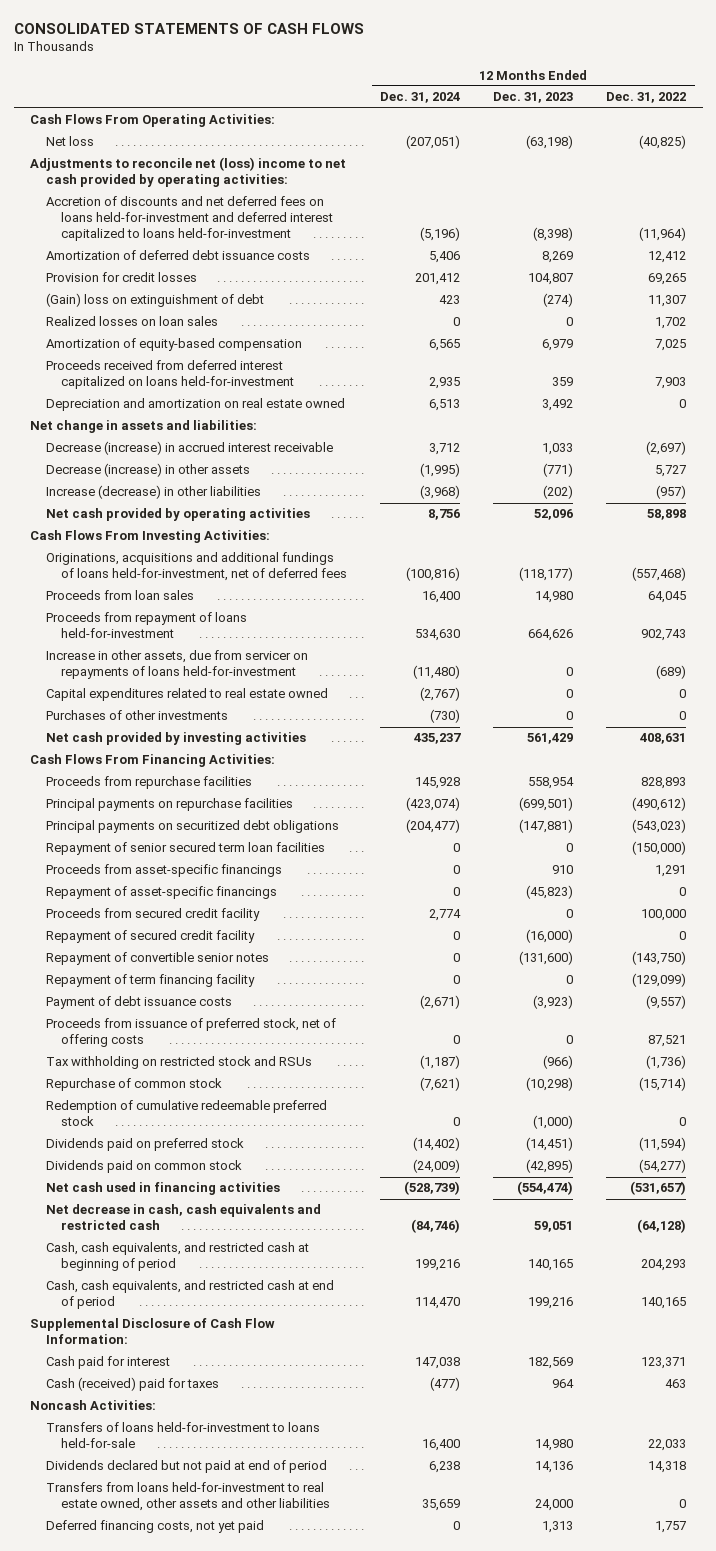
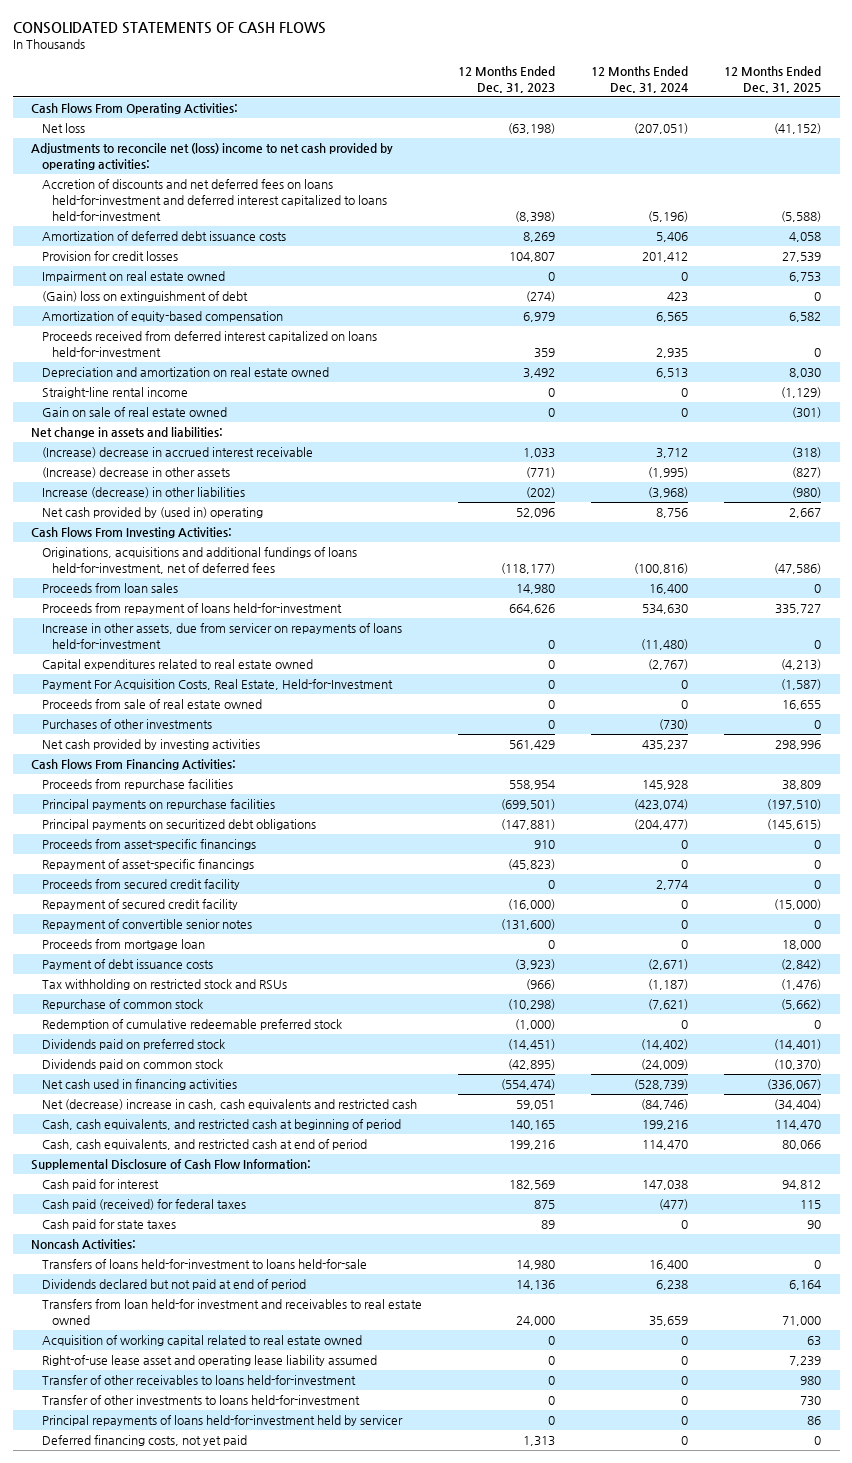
- | 12 Months Ended Dec. 31, 2024 | 12 Months Ended Dec. 31, 2023 | 12 Months Ended Dec. 31, 2022
+ | 12 Months Ended Dec. 31, 2023 | 12 Months Ended Dec. 31, 2024 | 12 Months Ended Dec. 31, 2025
+ Impairment on real estate owned | 0 | 0 | 6,753
- Realized losses on loan sales | 0 | 0 | 1,702
+ Straight-line rental income | 0 | 0 | (1,129)
+ Gain on sale of real estate owned | 0 | 0 | (301)
- Decrease (increase) in accrued interest receivable | 3,712 | 1,033 | (2,697)
- Decrease (increase) in other assets | (1,995) | (771) | 5,727
+ (Increase) decrease in accrued interest receivable | 1,033 | 3,712 | (318)
+ (Increase) decrease in other assets | (771) | (1,995) | (827)
- Net cash provided by operating activities | 8,756 | 52,096 | 58,898
+ Net cash provided by (used in) operating | 52,096 | 8,756 | 2,667
+ Payment For Acquisition Costs, Real Estate, Held-for-Investment | 0 | 0 | (1,587)
+ Proceeds from sale of real estate owned | 0 | 0 | 16,655
- Repayment of senior secured term loan facilities | 0 | 0 | (150,000)
- Repayment of term financing facility | 0 | 0 | (129,099)
+ Proceeds from mortgage loan | 0 | 0 | 18,000
- Proceeds from issuance of preferred stock, net of offering costs | 0 | 0 | 87,521
- Net decrease in cash, cash equivalents and restricted cash | (84,746) | 59,051 | (64,128)
+ Net (decrease) increase in cash, cash equivalents and restricted cash | 59,051 | (84,746) | (34,404)
- Cash (received) paid for taxes | (477) | 964 | 463
+ Cash paid (received) for federal taxes | 875 | (477) | 115
+ Cash paid for state taxes | 89 | 0 | 90
- Transfers from loans held-for-investment to real estate owned, other assets and other liabilities | 35,659 | 24,000 | 0
+ Transfers from loan held-for investment and receivables to real estate owned | 24,000 | 35,659 | 71,000
+ Acquisition of working capital related to real estate owned | 0 | 0 | 63
+ Right-of-use lease asset and operating lease liability assumed | 0 | 0 | 7,239
+ Transfer of other receivables to loans held-for-investment | 0 | 0 | 980
+ Transfer of other investments to loans held-for-investment | 0 | 0 | 730
+ Principal repayments of loans held-for-investment held by servicer | 0 | 0 | 86

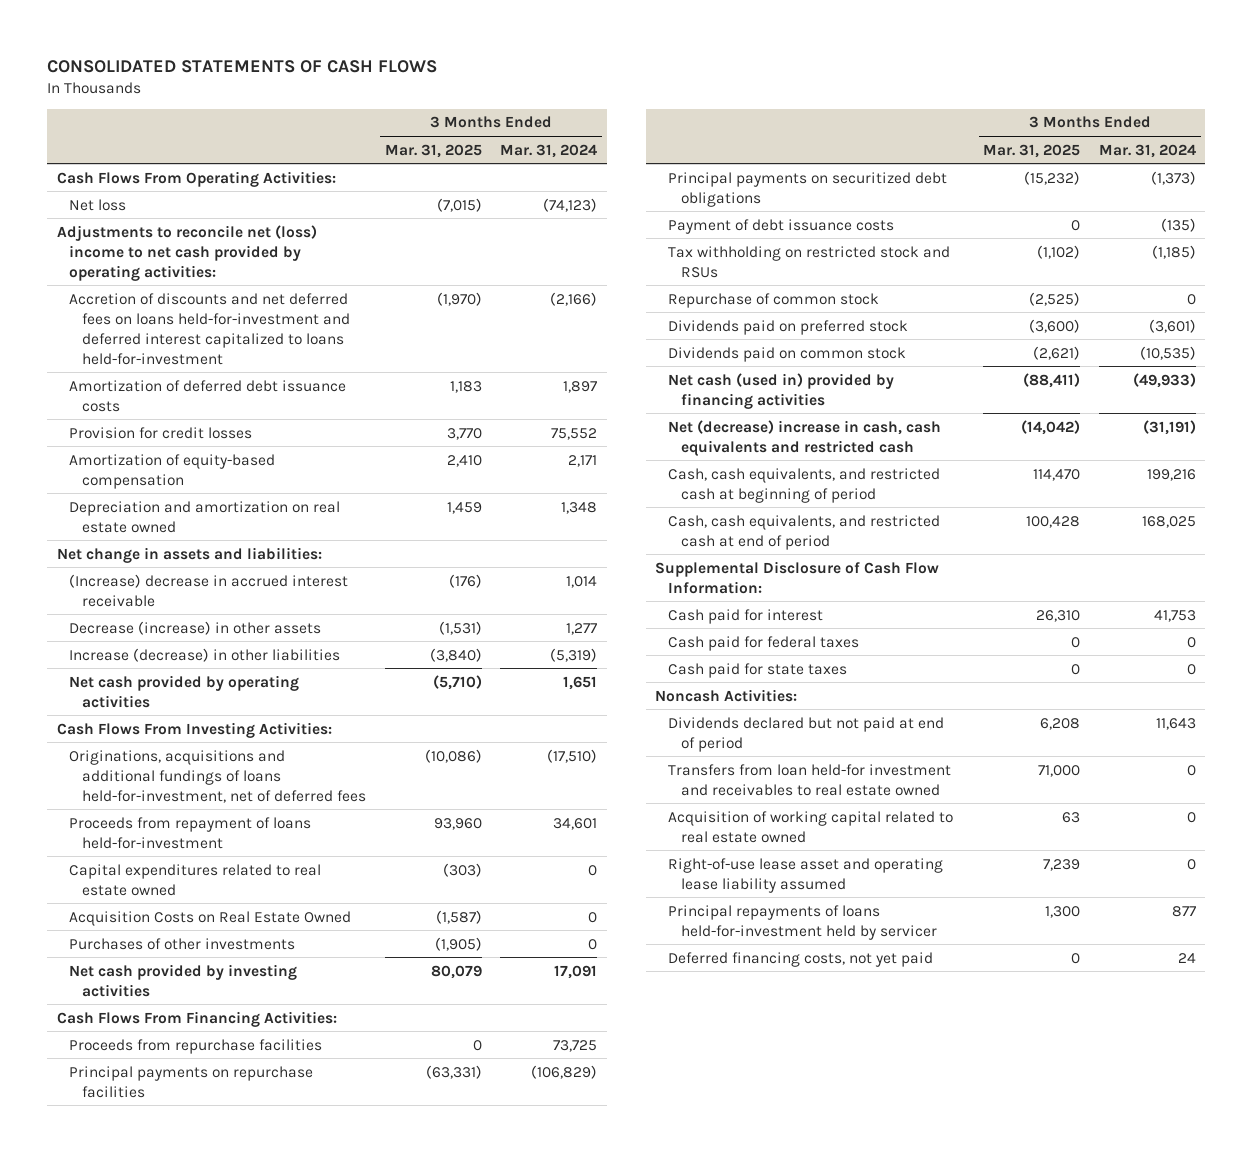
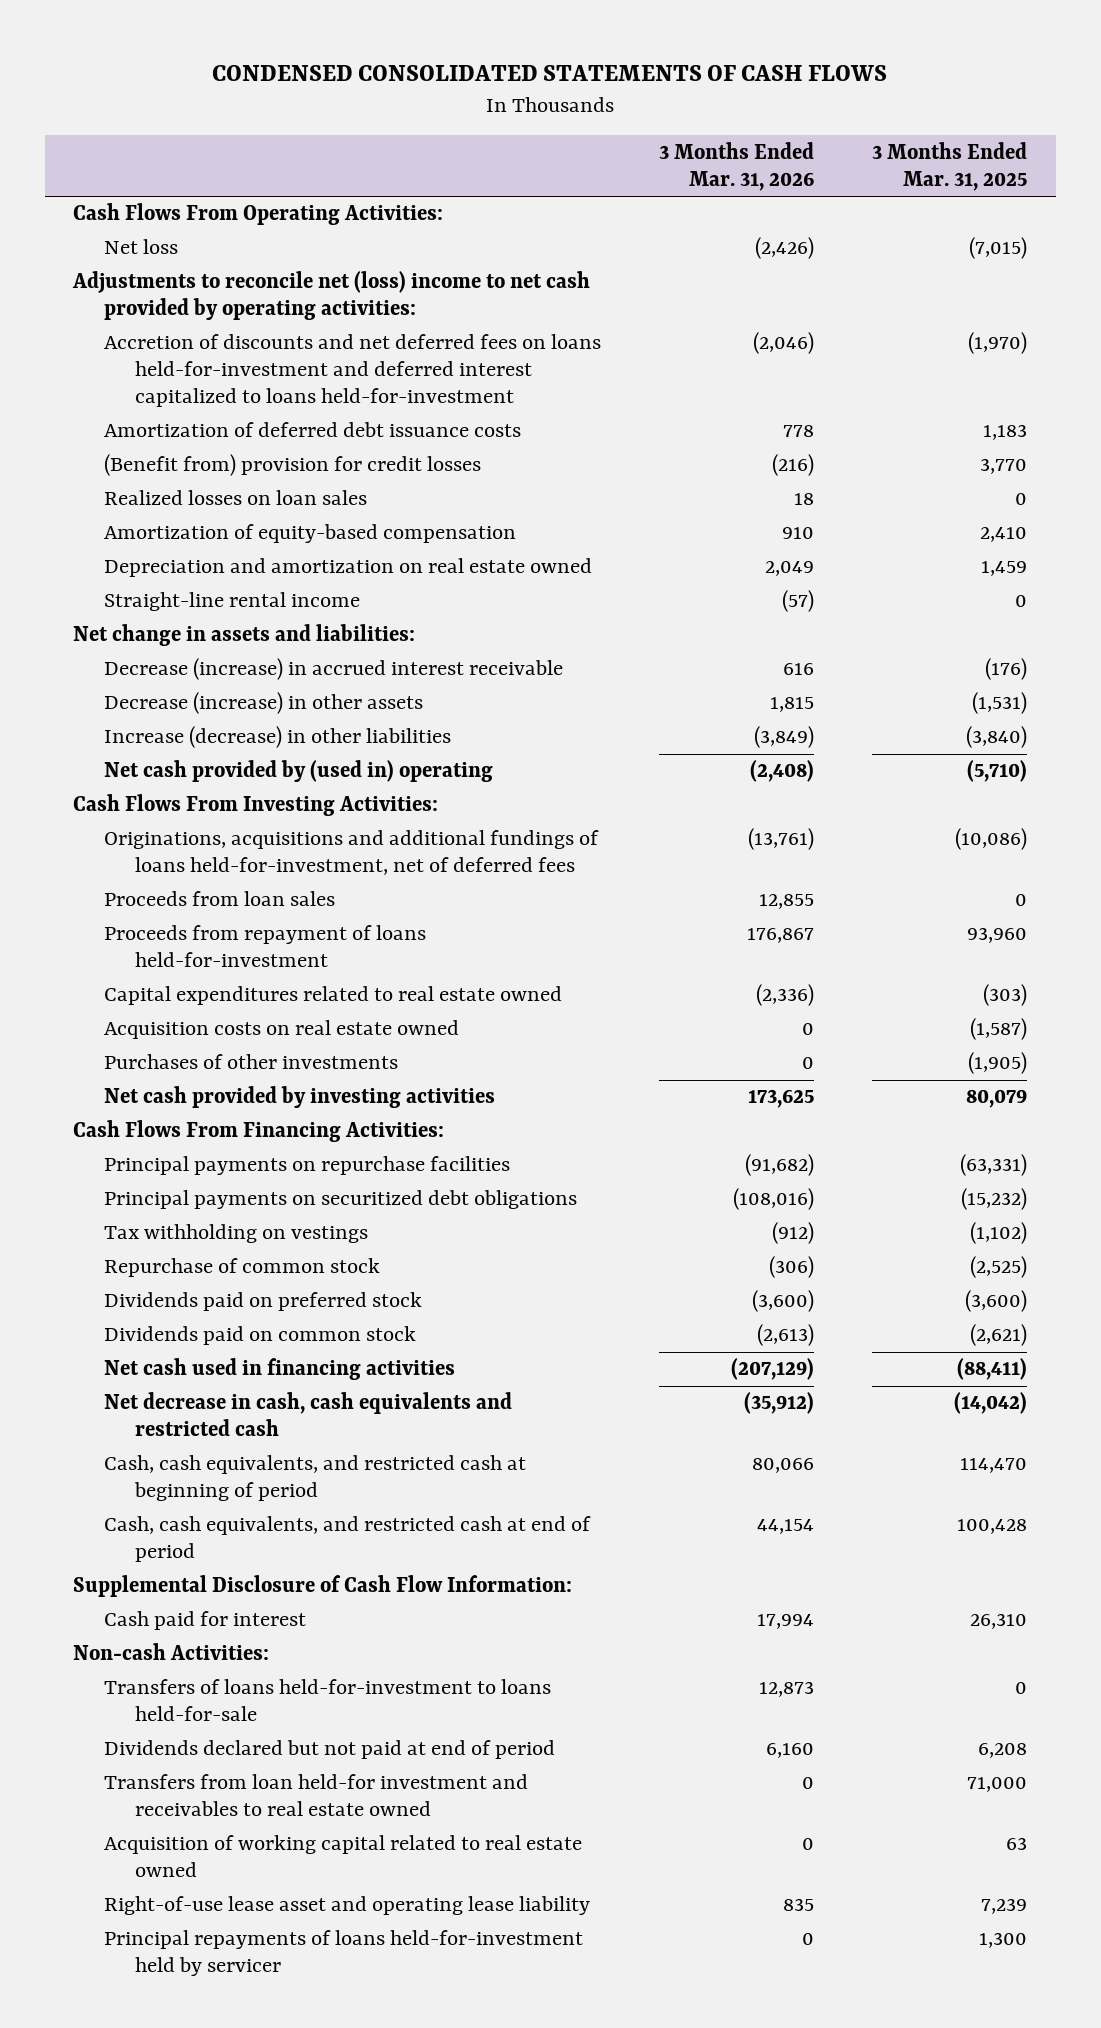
- CONSOLIDATED STATEMENTS OF CASH FLOWS
+ CONDENSED CONSOLIDATED STATEMENTS OF CASH FLOWS
- | 3 Months Ended Mar. 31, 2025 | 3 Months Ended Mar. 31, 2024
+ | 3 Months Ended Mar. 31, 2026 | 3 Months Ended Mar. 31, 2025
- Provision for credit losses | 3,770 | 75,552
+ (Benefit from) provision for credit losses | (216) | 3,770
+ Realized losses on loan sales | 18 | 0
+ Straight-line rental income | (57) | 0
- (Increase) decrease in accrued interest receivable | (176) | 1,014
+ Decrease (increase) in accrued interest receivable | 616 | (176)
- Net cash provided by operating activities | (5,710) | 1,651
+ Net cash provided by (used in) operating | (2,408) | (5,710)
+ Proceeds from loan sales | 12,855 | 0
- Acquisition Costs on Real Estate Owned | (1,587) | 0
+ Acquisition costs on real estate owned | 0 | (1,587)
- Proceeds from repurchase facilities | 0 | 73,725
- Payment of debt issuance costs | 0 | (135)
- Tax withholding on restricted stock and RSUs | (1,102) | (1,185)
+ Tax withholding on vestings | (912) | (1,102)
- Net cash (used in) provided by financing activities | (88,411) | (49,933)
- Net (decrease) increase in cash, cash equivalents and restricted cash | (14,042) | (31,191)
+ Net cash used in financing activities | (207,129) | (88,411)
+ Net decrease in cash, cash equivalents and restricted cash | (35,912) | (14,042)
- Cash paid for federal taxes | 0 | 0
- Cash paid for state taxes | 0 | 0
- Noncash Activities:
+ Non-cash Activities:
+ Transfers of loans held-for-investment to loans held-for-sale | 12,873 | 0
- Right-of-use lease asset and operating lease liability assumed | 7,239 | 0
+ Right-of-use lease asset and operating lease liability | 835 | 7,239
- Deferred financing costs, not yet paid | 0 | 24

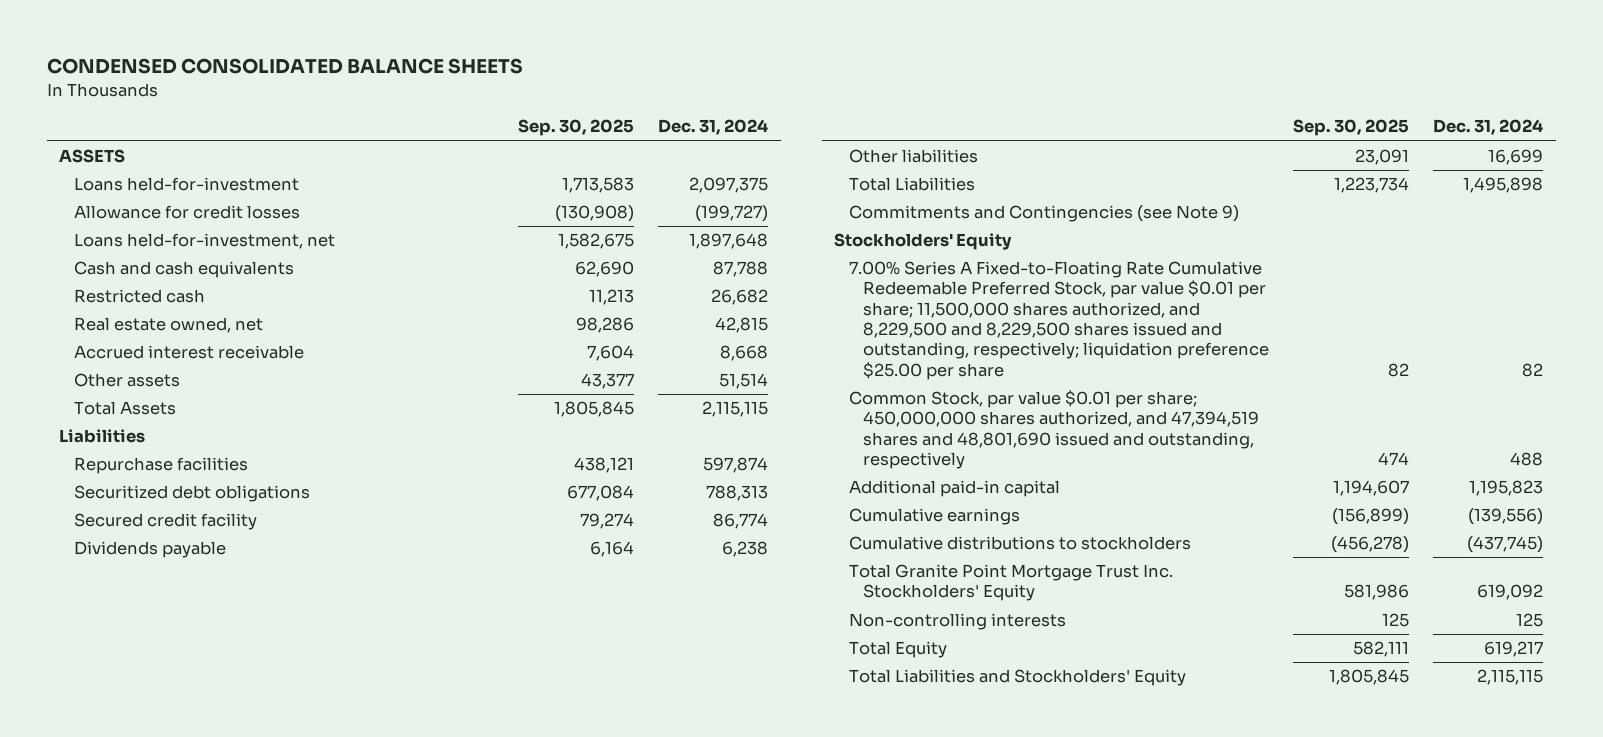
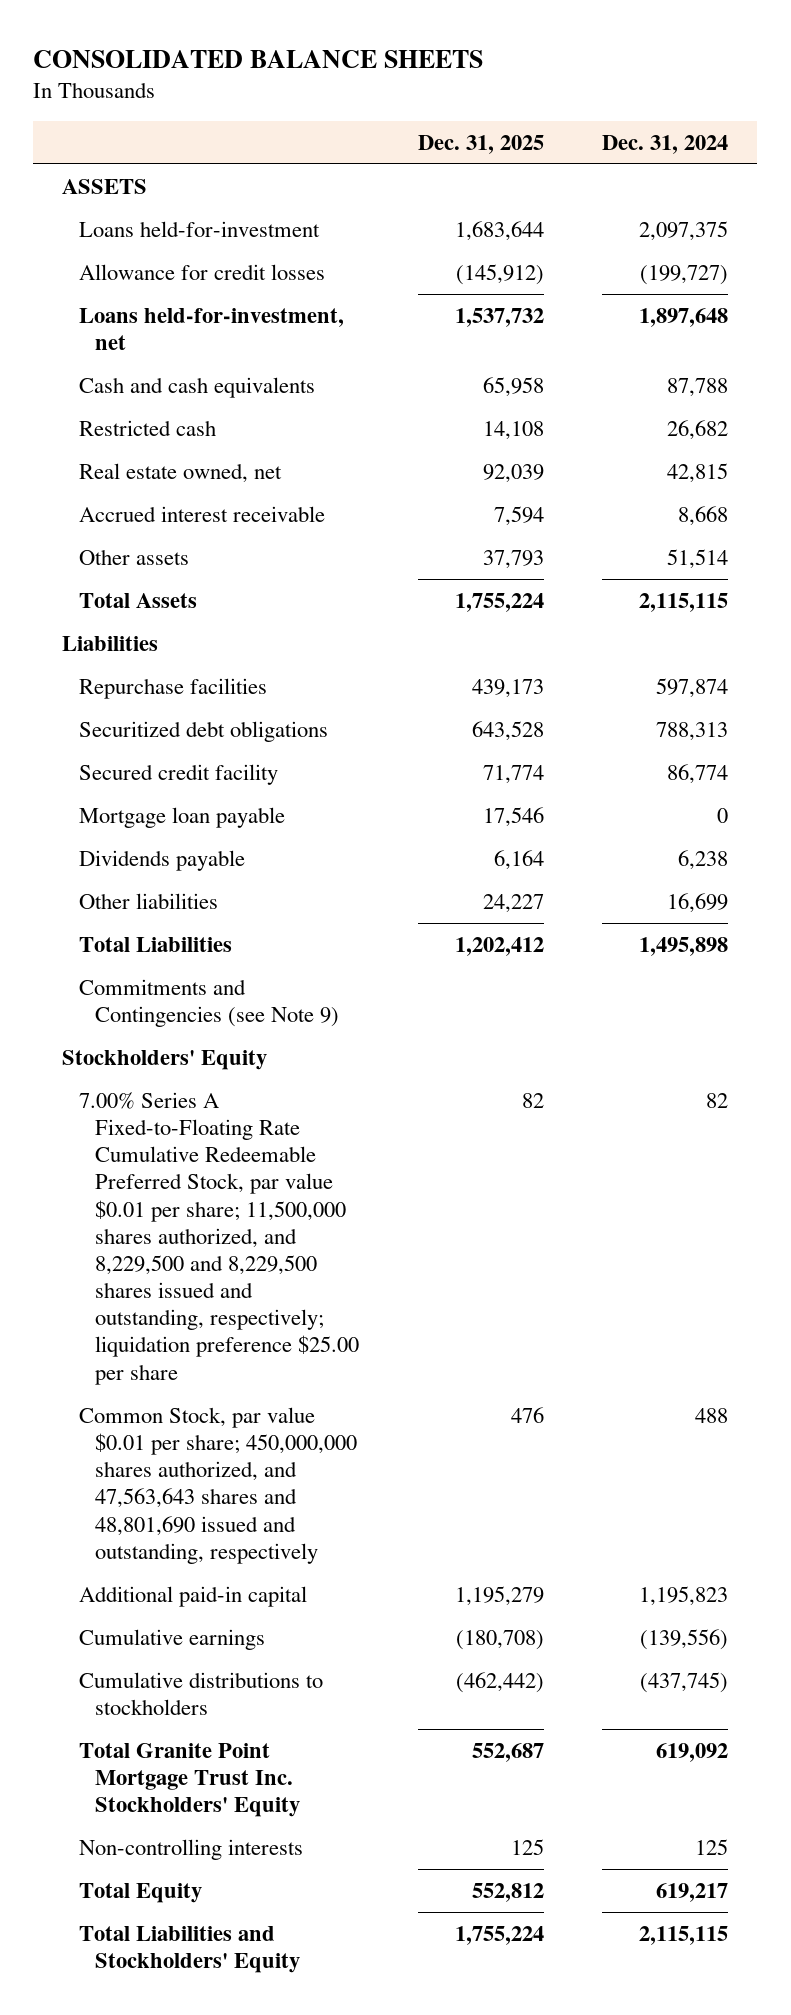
- CONDENSED CONSOLIDATED BALANCE SHEETS
+ CONSOLIDATED BALANCE SHEETS
- | Sep. 30, 2025 | Dec. 31, 2024
+ | Dec. 31, 2025 | Dec. 31, 2024
+ Mortgage loan payable | 17,546 | 0
- Common Stock, par value $0.01 per share; 450,000,000 shares authorized, and 47,394,519 shares and 48,801,690 issued and outstanding, respectively | 474 | 488
+ Common Stock, par value $0.01 per share; 450,000,000 shares authorized, and 47,563,643 shares and 48,801,690 issued and outstanding, respectively | 476 | 488

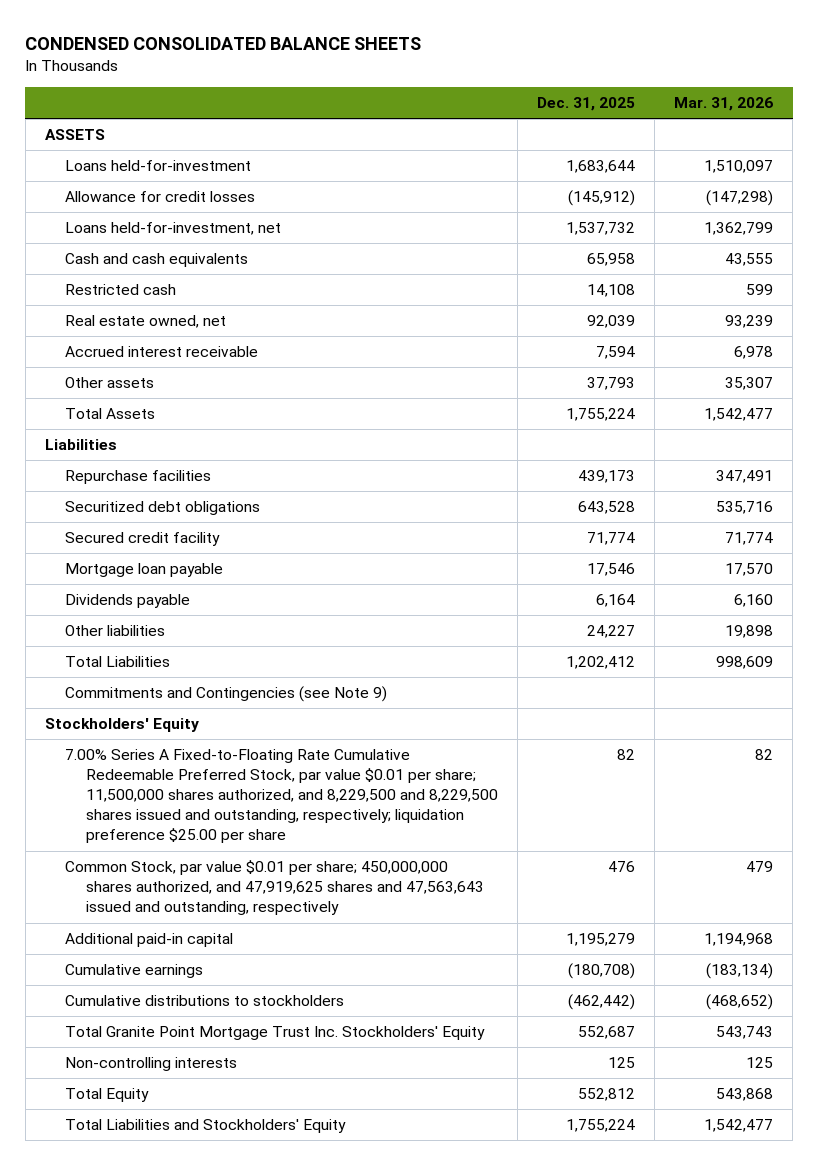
- CONSOLIDATED BALANCE SHEETS
+ CONDENSED CONSOLIDATED BALANCE SHEETS
- | Dec. 31, 2025 | Dec. 31, 2024
+ | Dec. 31, 2025 | Mar. 31, 2026
- Common Stock, par value $0.01 per share; 450,000,000 shares authorized, and 47,563,643 shares and 48,801,690 issued and outstanding, respectively | 476 | 488
+ Common Stock, par value $0.01 per share; 450,000,000 shares authorized, and 47,919,625 shares and 47,563,643 issued and outstanding, respectively | 476 | 479

